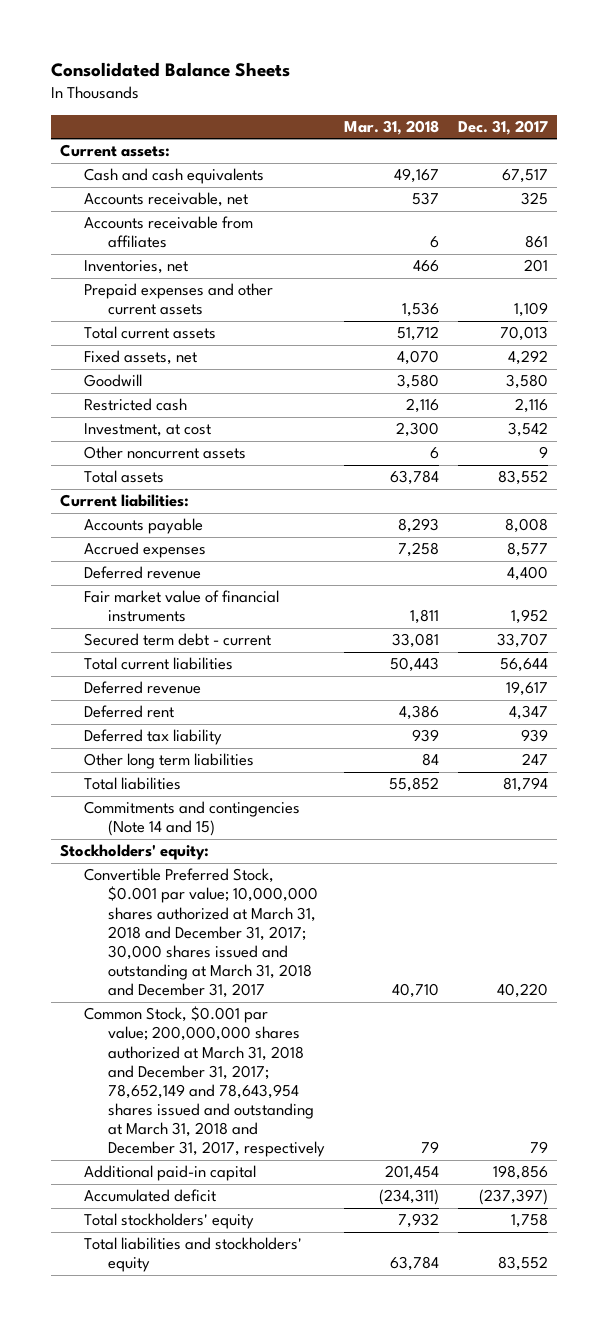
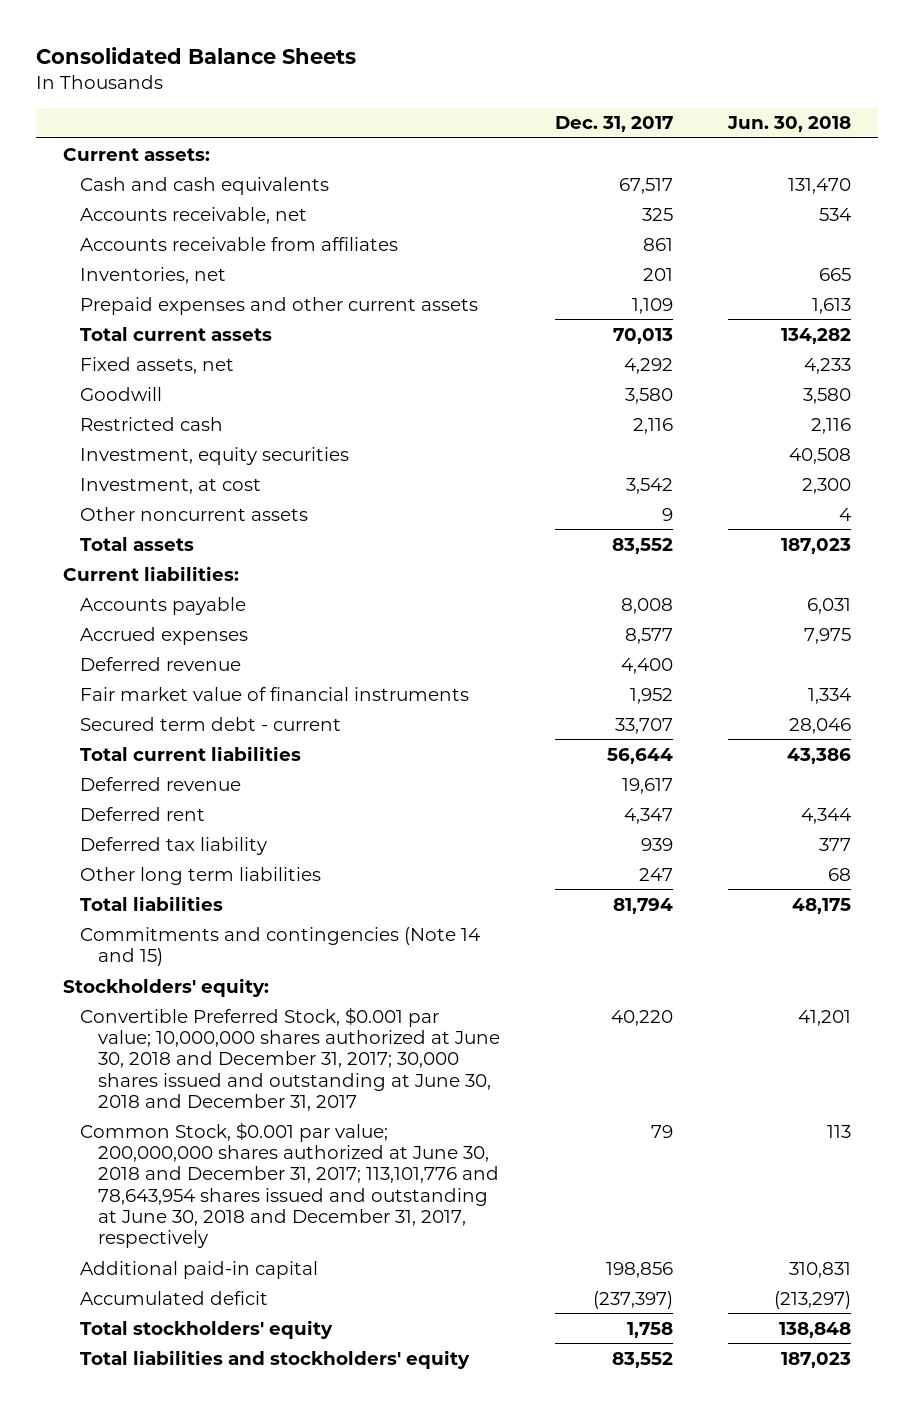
- | Mar. 31, 2018 | Dec. 31, 2017
+ | Dec. 31, 2017 | Jun. 30, 2018
+ Investment, equity securities | | 40,508
- Convertible Preferred Stock, $0.001 par value; 10,000,000 shares authorized at March 31, 2018 and December 31, 2017; 30,000 shares issued and outstanding at March 31, 2018 and December 31, 2017 | 40,710 | 40,220
- Common Stock, $0.001 par value; 200,000,000 shares authorized at March 31, 2018 and December 31, 2017; 78,652,149 and 78,643,954 shares issued and outstanding at March 31, 2018 and December 31, 2017, respectively | 79 | 79
+ Convertible Preferred Stock, $0.001 par value; 10,000,000 shares authorized at June 30, 2018 and December 31, 2017; 30,000 shares issued and outstanding at June 30, 2018 and December 31, 2017 | 40,220 | 41,201
+ Common Stock, $0.001 par value; 200,000,000 shares authorized at June 30, 2018 and December 31, 2017; 113,101,776 and 78,643,954 shares issued and outstanding at June 30, 2018 and December 31, 2017, respectively | 79 | 113

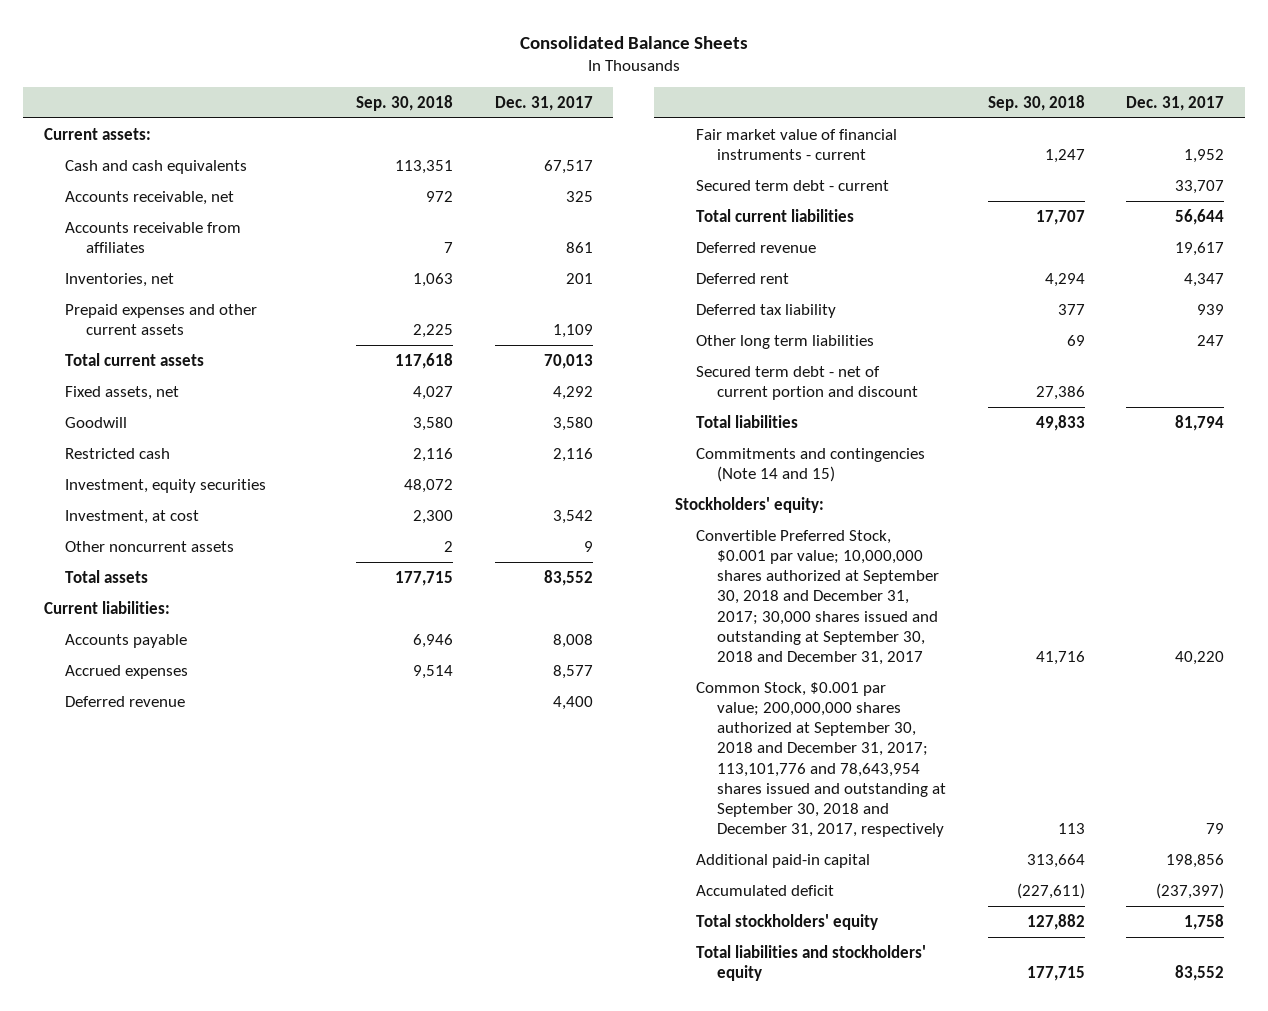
- | Dec. 31, 2017 | Jun. 30, 2018
+ | Sep. 30, 2018 | Dec. 31, 2017
- Fair market value of financial instruments | 1,952 | 1,334
+ Fair market value of financial instruments - current | 1,247 | 1,952
+ Secured term debt - net of current portion and discount | 27,386 |
- Convertible Preferred Stock, $0.001 par value; 10,000,000 shares authorized at June 30, 2018 and December 31, 2017; 30,000 shares issued and outstanding at June 30, 2018 and December 31, 2017 | 40,220 | 41,201
- Common Stock, $0.001 par value; 200,000,000 shares authorized at June 30, 2018 and December 31, 2017; 113,101,776 and 78,643,954 shares issued and outstanding at June 30, 2018 and December 31, 2017, respectively | 79 | 113
+ Convertible Preferred Stock, $0.001 par value; 10,000,000 shares authorized at September 30, 2018 and December 31, 2017; 30,000 shares issued and outstanding at September 30, 2018 and December 31, 2017 | 41,716 | 40,220
+ Common Stock, $0.001 par value; 200,000,000 shares authorized at September 30, 2018 and December 31, 2017; 113,101,776 and 78,643,954 shares issued and outstanding at September 30, 2018 and December 31, 2017, respectively | 113 | 79

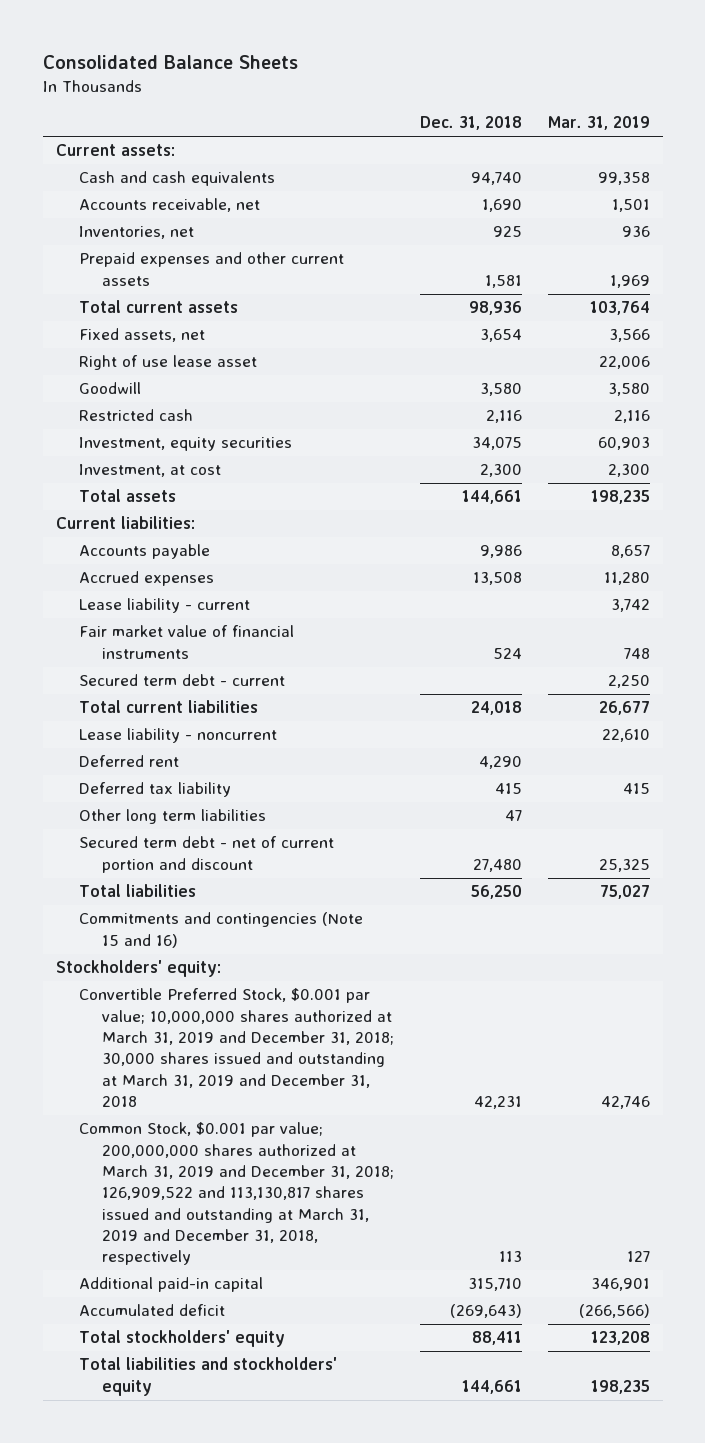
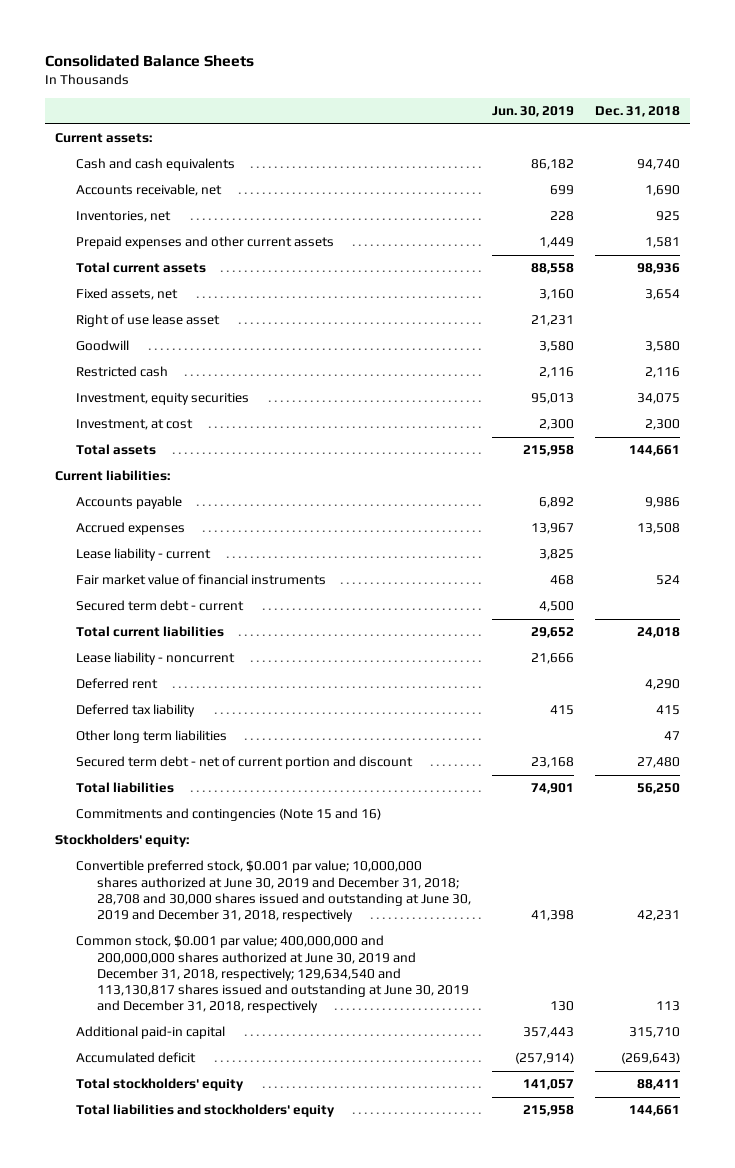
- | Dec. 31, 2018 | Mar. 31, 2019
+ | Jun. 30, 2019 | Dec. 31, 2018
- Convertible Preferred Stock, $0.001 par value; 10,000,000 shares authorized at March 31, 2019 and December 31, 2018; 30,000 shares issued and outstanding at March 31, 2019 and December 31, 2018 | 42,231 | 42,746
- Common Stock, $0.001 par value; 200,000,000 shares authorized at March 31, 2019 and December 31, 2018; 126,909,522 and 113,130,817 shares issued and outstanding at March 31, 2019 and December 31, 2018, respectively | 113 | 127
+ Convertible preferred stock, $0.001 par value; 10,000,000 shares authorized at June 30, 2019 and December 31, 2018; 28,708 and 30,000 shares issued and outstanding at June 30, 2019 and December 31, 2018, respectively | 41,398 | 42,231
+ Common stock, $0.001 par value; 400,000,000 and 200,000,000 shares authorized at June 30, 2019 and December 31, 2018, respectively; 129,634,540 and 113,130,817 shares issued and outstanding at June 30, 2019 and December 31, 2018, respectively | 130 | 113

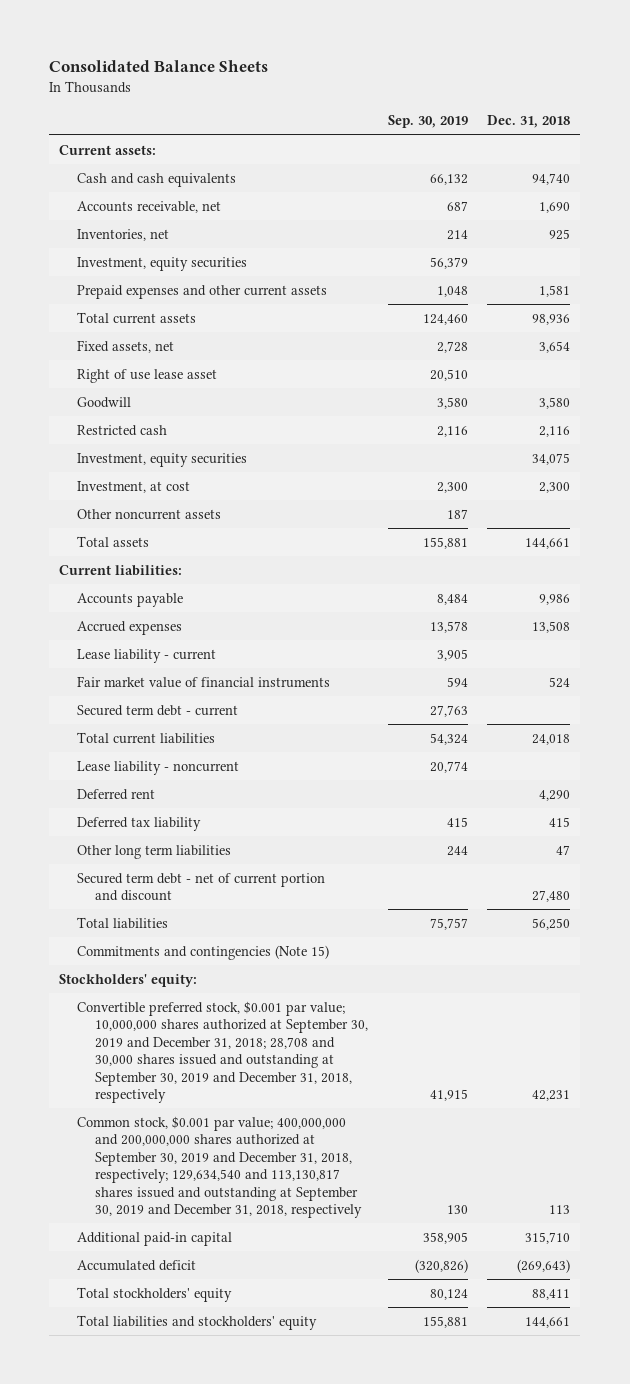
- | Jun. 30, 2019 | Dec. 31, 2018
+ | Sep. 30, 2019 | Dec. 31, 2018
+ Investment, equity securities | 56,379 |
+ Other noncurrent assets | 187 |
- Commitments and contingencies (Note 15 and 16)
+ Commitments and contingencies (Note 15)
- Convertible preferred stock, $0.001 par value; 10,000,000 shares authorized at June 30, 2019 and December 31, 2018; 28,708 and 30,000 shares issued and outstanding at June 30, 2019 and December 31, 2018, respectively | 41,398 | 42,231
- Common stock, $0.001 par value; 400,000,000 and 200,000,000 shares authorized at June 30, 2019 and December 31, 2018, respectively; 129,634,540 and 113,130,817 shares issued and outstanding at June 30, 2019 and December 31, 2018, respectively | 130 | 113
+ Convertible preferred stock, $0.001 par value; 10,000,000 shares authorized at September 30, 2019 and December 31, 2018; 28,708 and 30,000 shares issued and outstanding at September 30, 2019 and December 31, 2018, respectively | 41,915 | 42,231
+ Common stock, $0.001 par value; 400,000,000 and 200,000,000 shares authorized at September 30, 2019 and December 31, 2018, respectively; 129,634,540 and 113,130,817 shares issued and outstanding at September 30, 2019 and December 31, 2018, respectively | 130 | 113

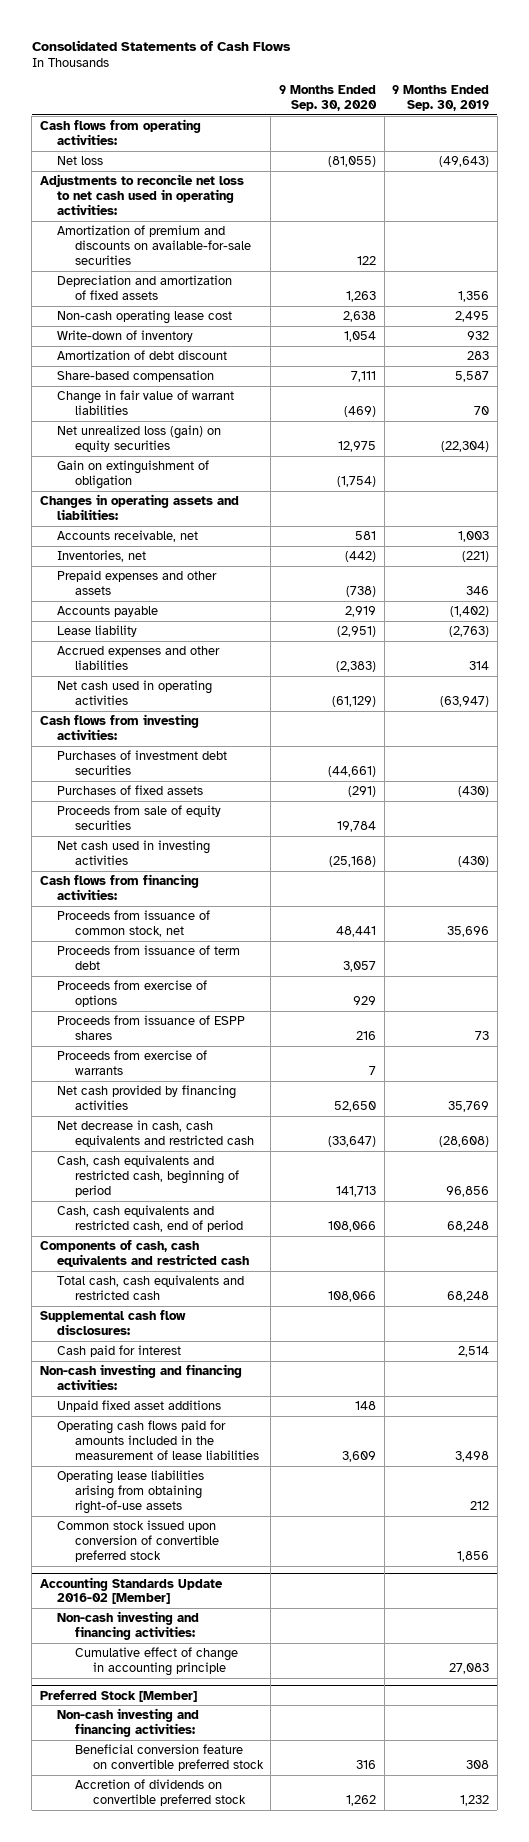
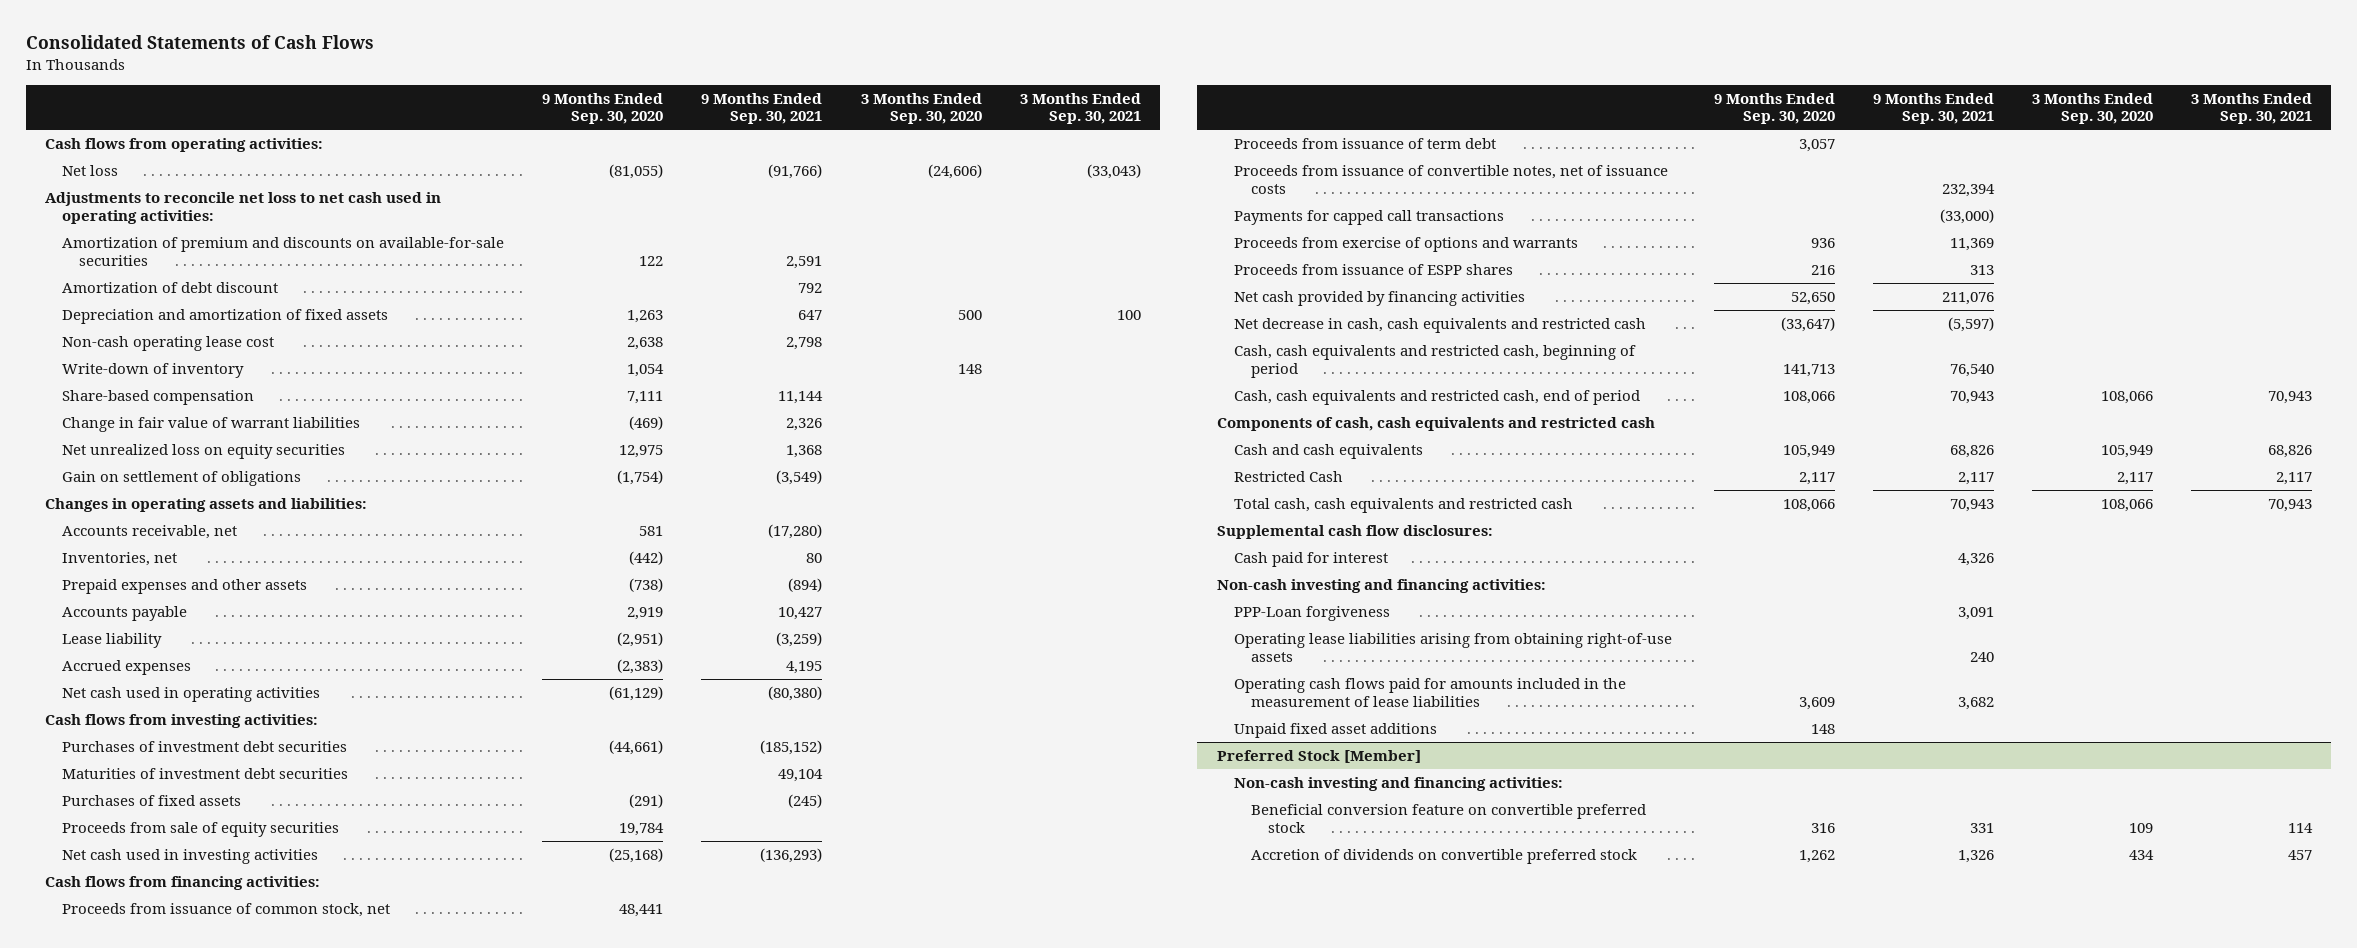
- | 9 Months Ended Sep. 30, 2020 | 9 Months Ended Sep. 30, 2019
+ | 9 Months Ended Sep. 30, 2020 | 9 Months Ended Sep. 30, 2021 | 3 Months Ended Sep. 30, 2020 | 3 Months Ended Sep. 30, 2021
moved up: Amortization of debt discount | | 792 | |
- Net unrealized loss (gain) on equity securities | 12,975 | (22,304)
- Gain on extinguishment of obligation | (1,754) |
+ Net unrealized loss on equity securities | 12,975 | 1,368 | |
+ Gain on settlement of obligations | (1,754) | (3,549) | |
- Accrued expenses and other liabilities | (2,383) | 314
+ Accrued expenses | (2,383) | 4,195 | |
+ Maturities of investment debt securities | | 49,104 | |
- Proceeds from exercise of options | 929 |
+ Proceeds from issuance of convertible notes, net of issuance costs | | 232,394 | |
+ Payments for capped call transactions | | (33,000) | |
+ Proceeds from exercise of options and warrants | 936 | 11,369 | |
- Proceeds from exercise of warrants | 7 |
+ Cash and cash equivalents | 105,949 | 68,826 | 105,949 | 68,826
+ Restricted Cash | 2,117 | 2,117 | 2,117 | 2,117
+ PPP-Loan forgiveness | | 3,091 | |
- Common stock issued upon conversion of convertible preferred stock | | 1,856
- Accounting Standards Update 2016-02 [Member]
- Non-cash investing and financing activities:
- Cumulative effect of change in accounting principle | | 27,083
moved down: Operating cash flows paid for amounts included in the measurement of lease liabilities | 3,609 | 3,682 | |
moved down: Unpaid fixed asset additions | 148 | | |

